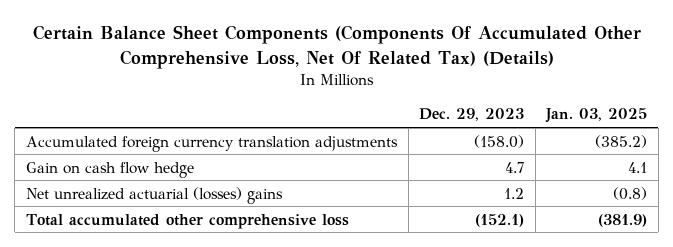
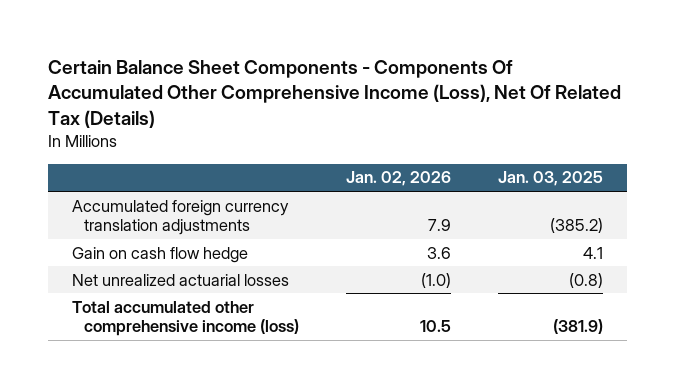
- Certain Balance Sheet Components (Components Of Accumulated Other Comprehensive Loss, Net Of Related Tax) (Details)
+ Certain Balance Sheet Components - Components Of Accumulated Other Comprehensive Income (Loss), Net Of Related Tax (Details)
- | Dec. 29, 2023 | Jan. 03, 2025
+ | Jan. 02, 2026 | Jan. 03, 2025
- Net unrealized actuarial (losses) gains | 1.2 | (0.8)
- Total accumulated other comprehensive loss | (152.1) | (381.9)
+ Net unrealized actuarial losses | (1.0) | (0.8)
+ Total accumulated other comprehensive income (loss) | 10.5 | (381.9)

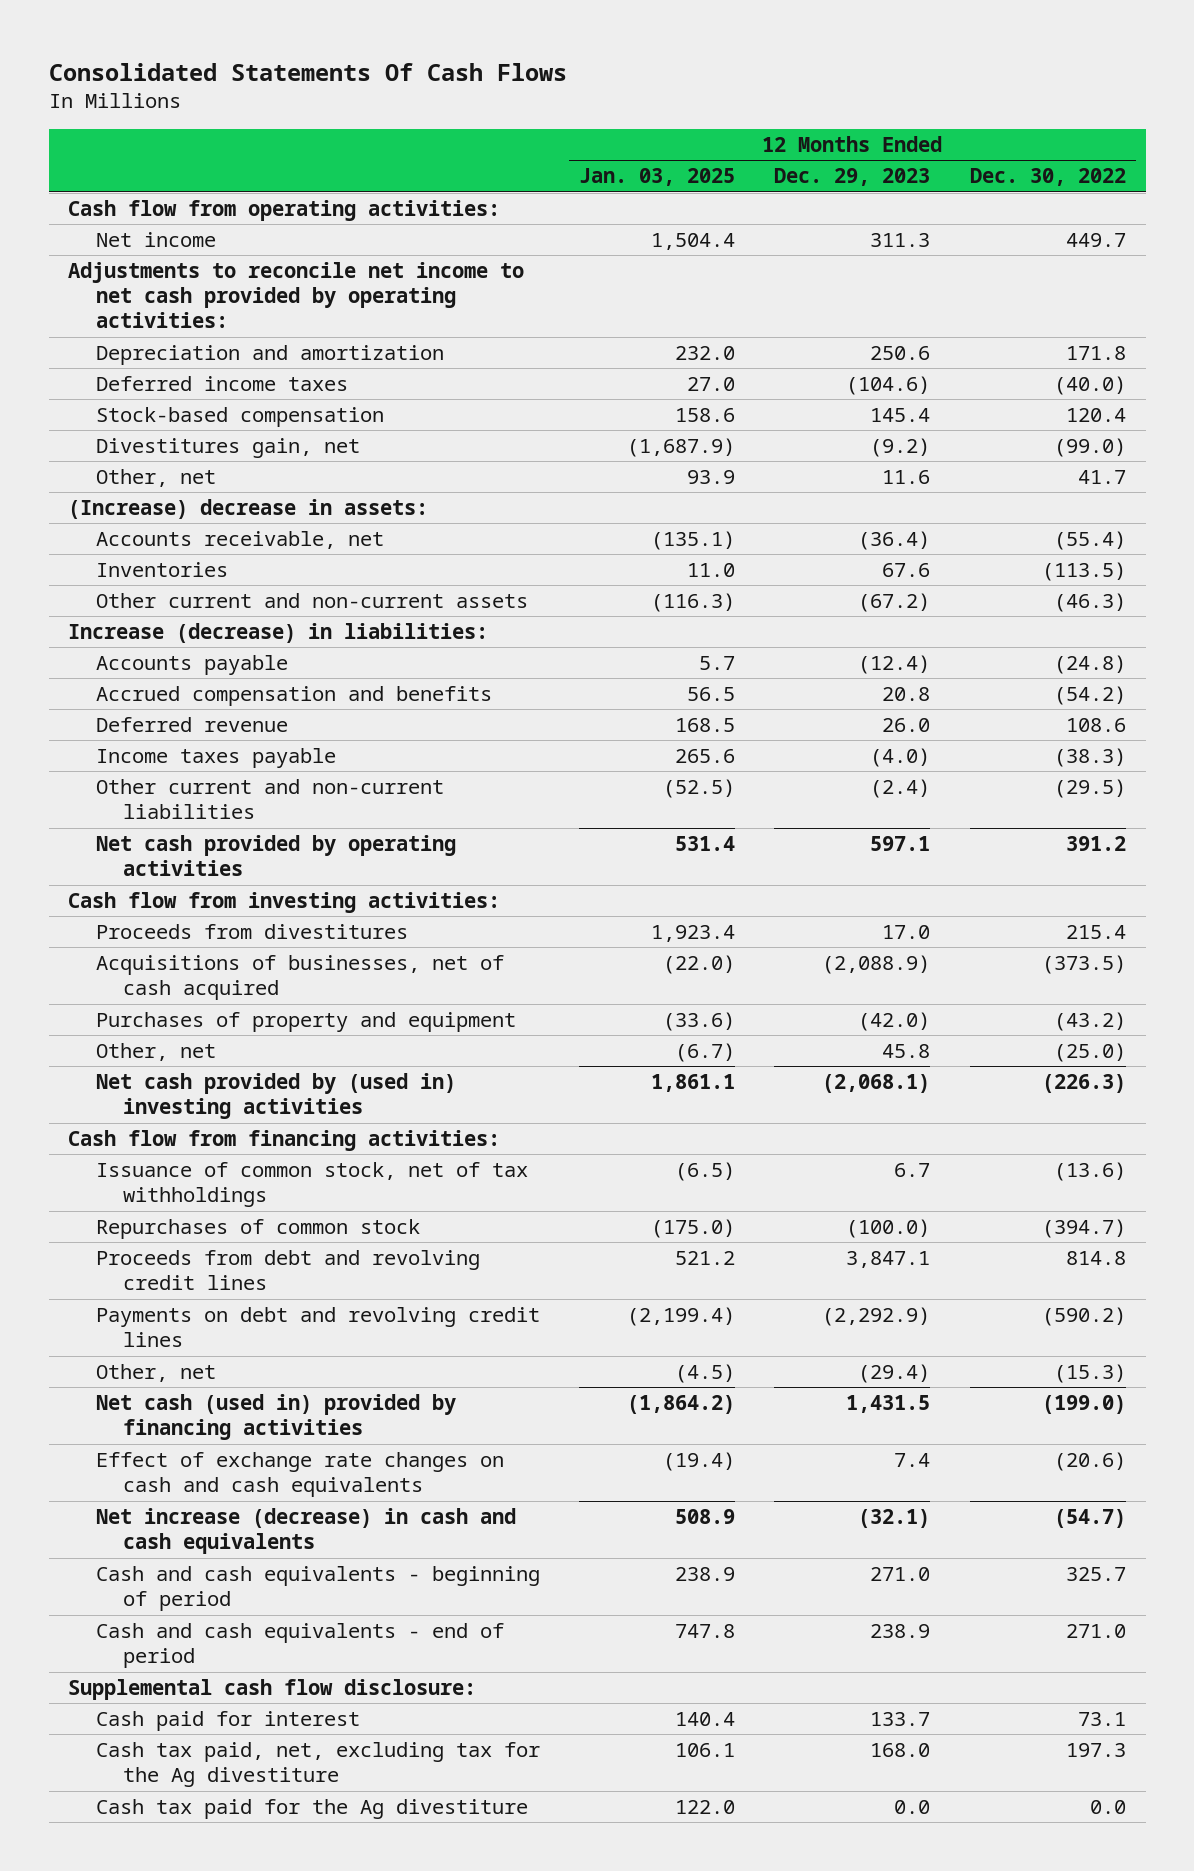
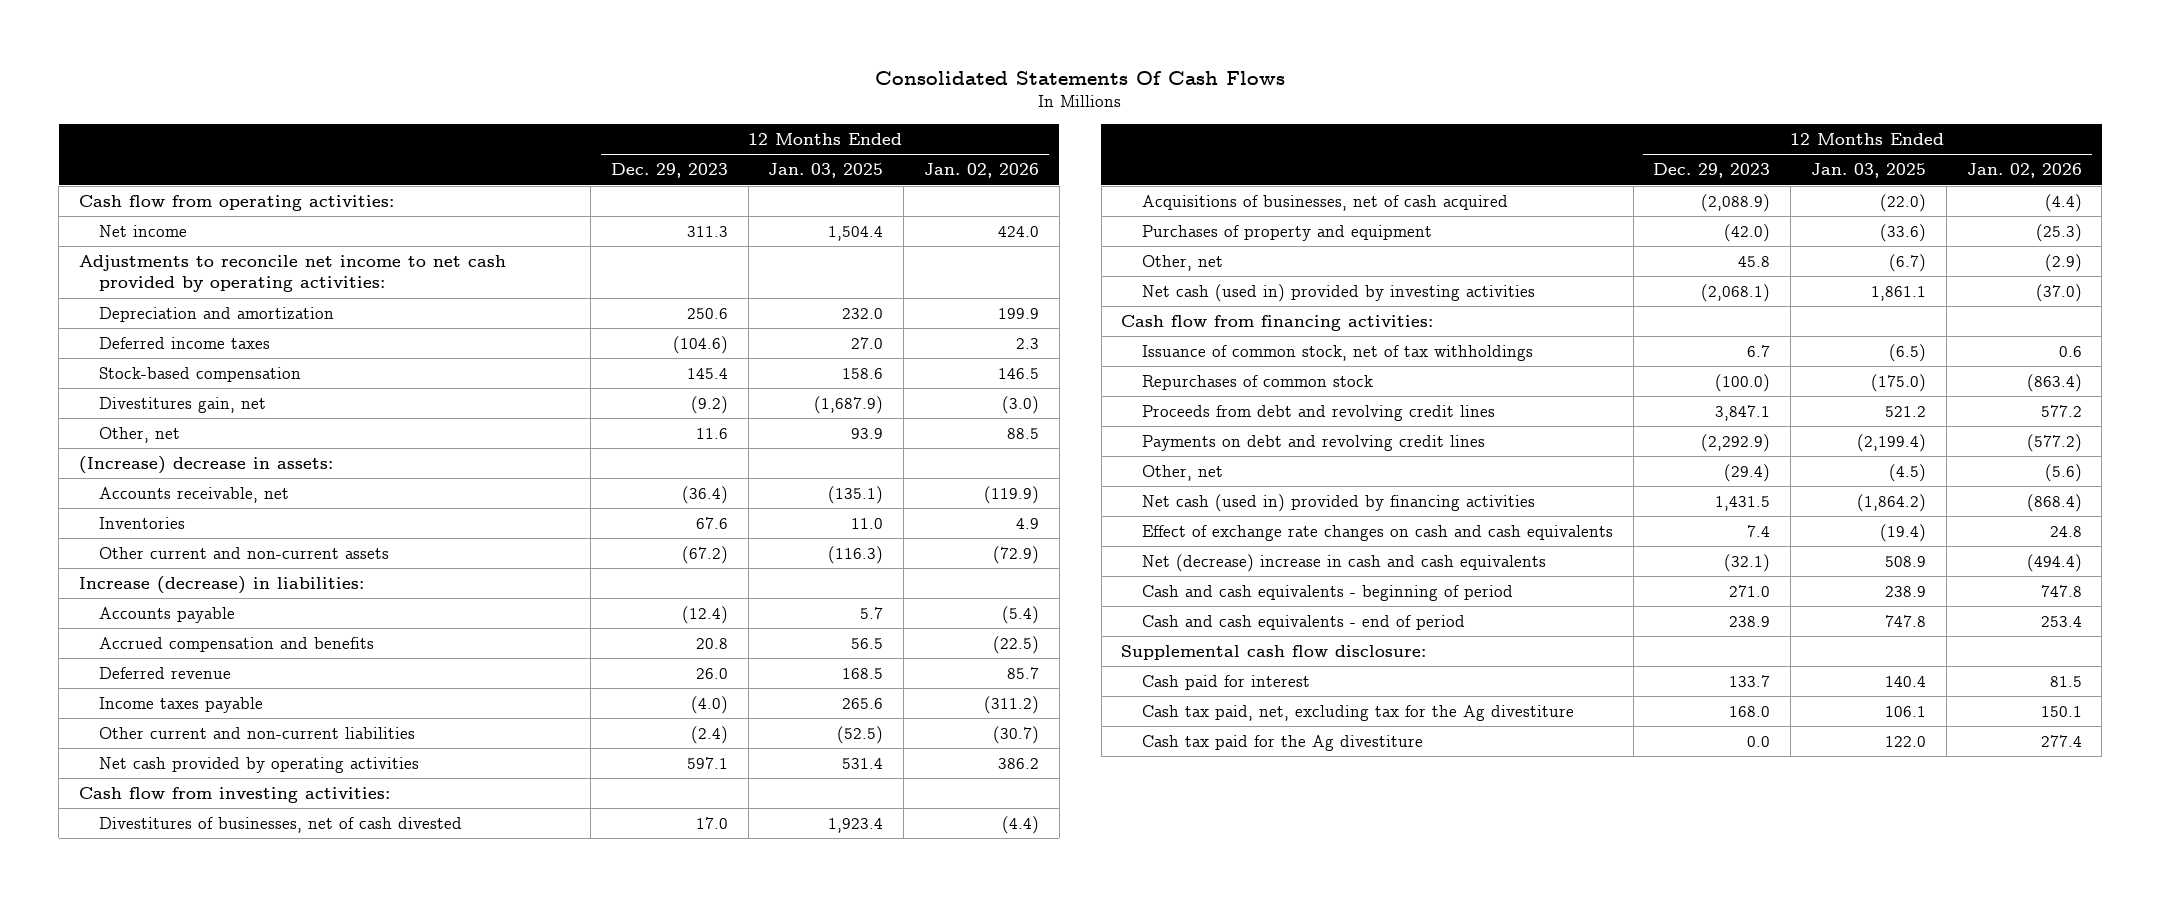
- | 12 Months Ended Jan. 03, 2025 | 12 Months Ended Dec. 29, 2023 | 12 Months Ended Dec. 30, 2022
+ | 12 Months Ended Dec. 29, 2023 | 12 Months Ended Jan. 03, 2025 | 12 Months Ended Jan. 02, 2026
- Proceeds from divestitures | 1,923.4 | 17.0 | 215.4
+ Divestitures of businesses, net of cash divested | 17.0 | 1,923.4 | (4.4)
- Net cash provided by (used in) investing activities | 1,861.1 | (2,068.1) | (226.3)
+ Net cash (used in) provided by investing activities | (2,068.1) | 1,861.1 | (37.0)
- Net increase (decrease) in cash and cash equivalents | 508.9 | (32.1) | (54.7)
+ Net (decrease) increase in cash and cash equivalents | (32.1) | 508.9 | (494.4)

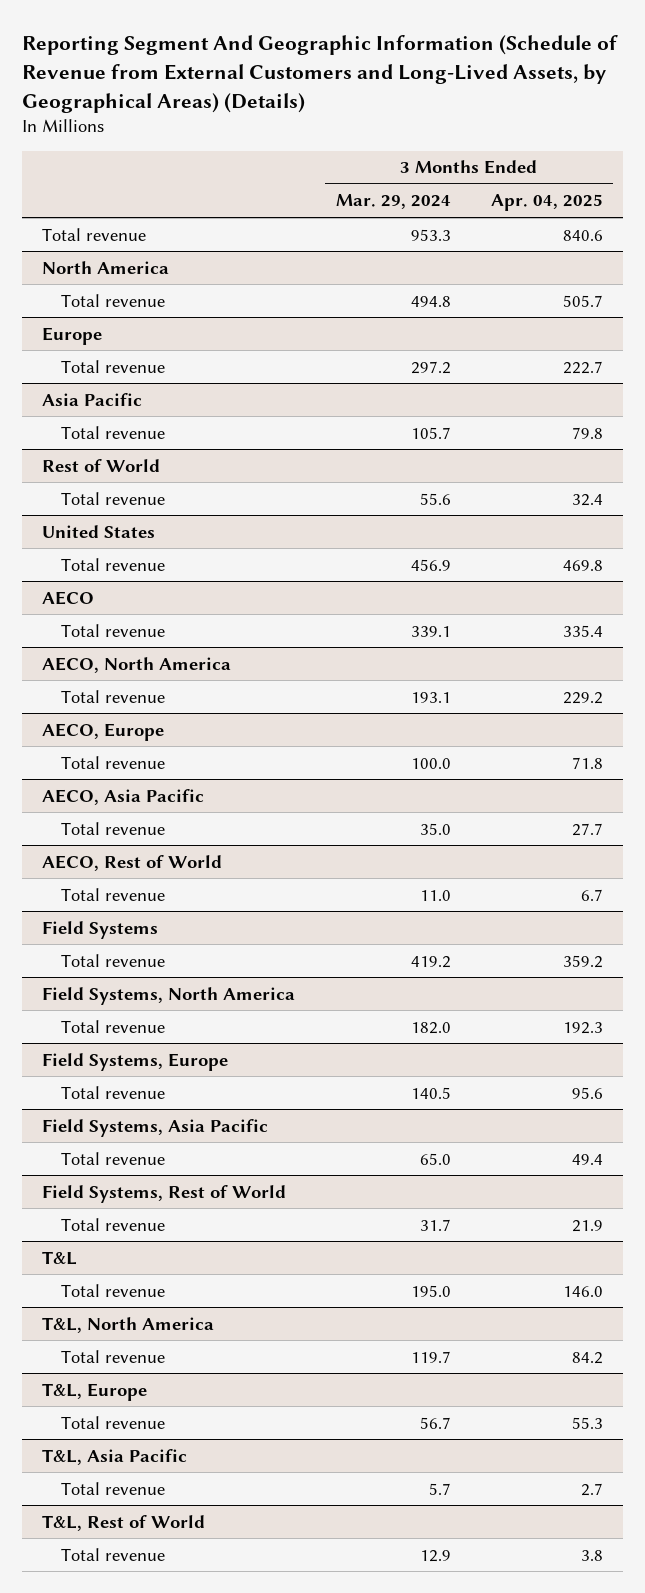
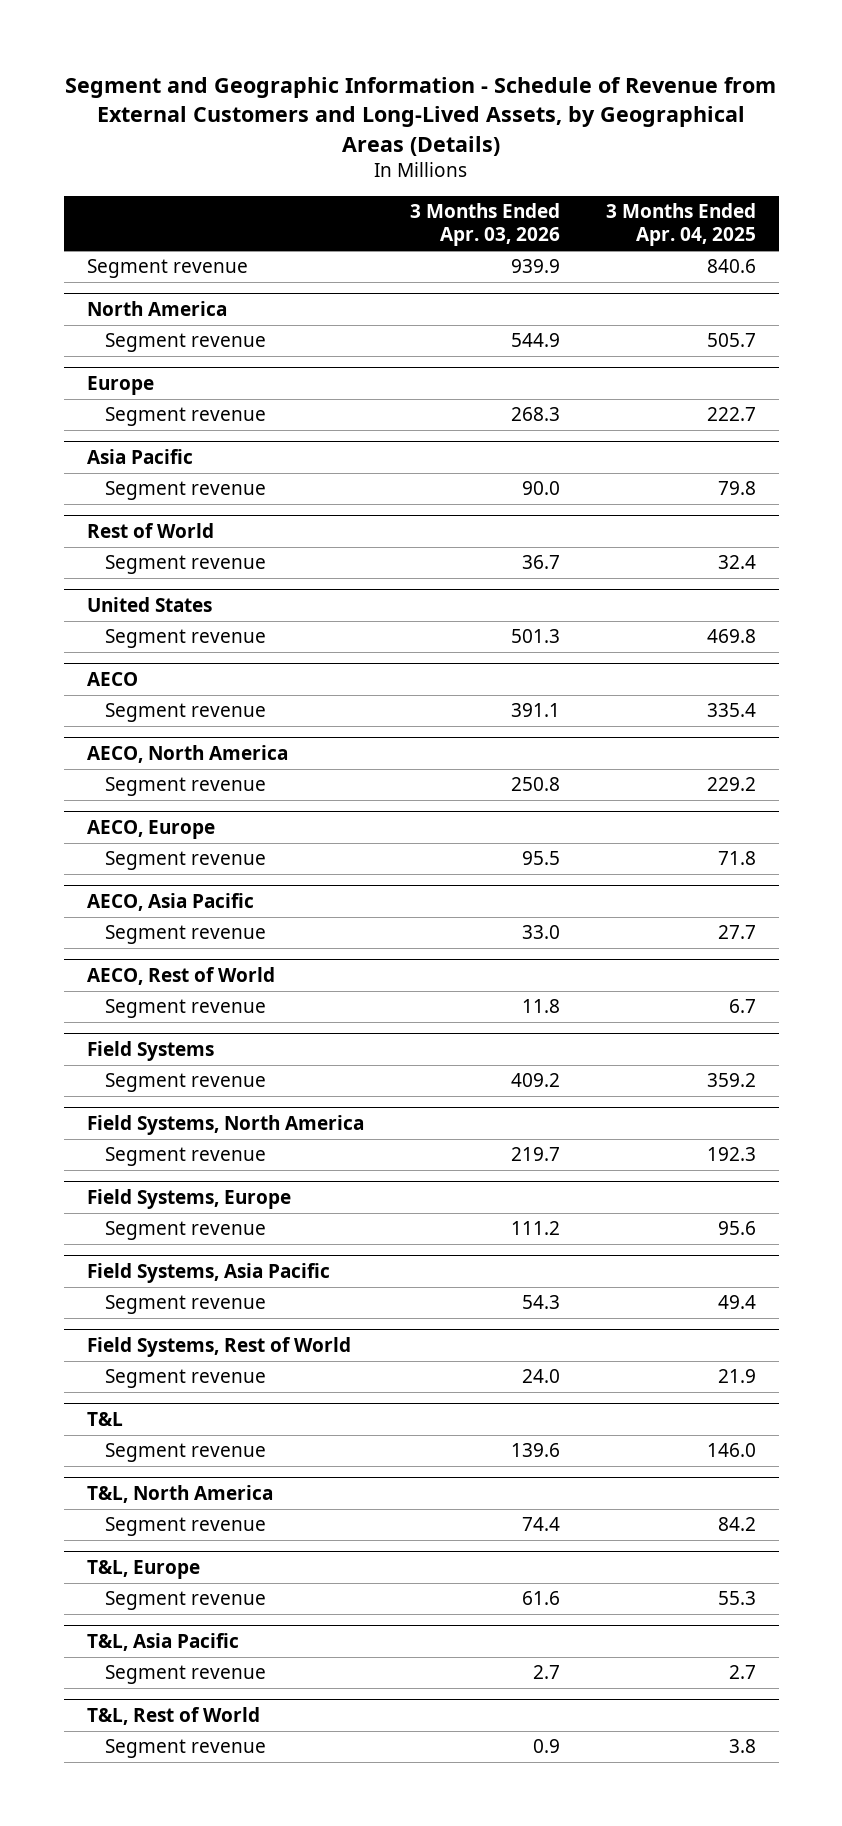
- Reporting Segment And Geographic Information (Schedule of Revenue from External Customers and Long-Lived Assets, by Geographical Areas) (Details)
+ Segment and Geographic Information - Schedule of Revenue from External Customers and Long-Lived Assets, by Geographical Areas (Details)
- | 3 Months Ended Mar. 29, 2024 | 3 Months Ended Apr. 04, 2025
+ | 3 Months Ended Apr. 03, 2026 | 3 Months Ended Apr. 04, 2025
- Total revenue | 953.3 | 840.6
+ Segment revenue | 939.9 | 840.6
@ North America
- Total revenue | 494.8 | 505.7
+ Segment revenue | 544.9 | 505.7
@ Europe
- Total revenue | 297.2 | 222.7
+ Segment revenue | 268.3 | 222.7
@ Asia Pacific
- Total revenue | 105.7 | 79.8
+ Segment revenue | 90.0 | 79.8
@ Rest of World
- Total revenue | 55.6 | 32.4
+ Segment revenue | 36.7 | 32.4
@ United States
- Total revenue | 456.9 | 469.8
+ Segment revenue | 501.3 | 469.8
@ AECO
- Total revenue | 339.1 | 335.4
+ Segment revenue | 391.1 | 335.4
@ AECO, North America
- Total revenue | 193.1 | 229.2
+ Segment revenue | 250.8 | 229.2
@ AECO, Europe
- Total revenue | 100.0 | 71.8
+ Segment revenue | 95.5 | 71.8
@ AECO, Asia Pacific
- Total revenue | 35.0 | 27.7
+ Segment revenue | 33.0 | 27.7
@ AECO, Rest of World
- Total revenue | 11.0 | 6.7
+ Segment revenue | 11.8 | 6.7
@ Field Systems
- Total revenue | 419.2 | 359.2
+ Segment revenue | 409.2 | 359.2
@ Field Systems, North America
- Total revenue | 182.0 | 192.3
+ Segment revenue | 219.7 | 192.3
@ Field Systems, Europe
- Total revenue | 140.5 | 95.6
+ Segment revenue | 111.2 | 95.6
@ Field Systems, Asia Pacific
- Total revenue | 65.0 | 49.4
+ Segment revenue | 54.3 | 49.4
@ Field Systems, Rest of World
- Total revenue | 31.7 | 21.9
+ Segment revenue | 24.0 | 21.9
@ T&L
- Total revenue | 195.0 | 146.0
+ Segment revenue | 139.6 | 146.0
@ T&L, North America
- Total revenue | 119.7 | 84.2
+ Segment revenue | 74.4 | 84.2
@ T&L, Europe
- Total revenue | 56.7 | 55.3
+ Segment revenue | 61.6 | 55.3
@ T&L, Asia Pacific
- Total revenue | 5.7 | 2.7
+ Segment revenue | 2.7 | 2.7
@ T&L, Rest of World
- Total revenue | 12.9 | 3.8
+ Segment revenue | 0.9 | 3.8

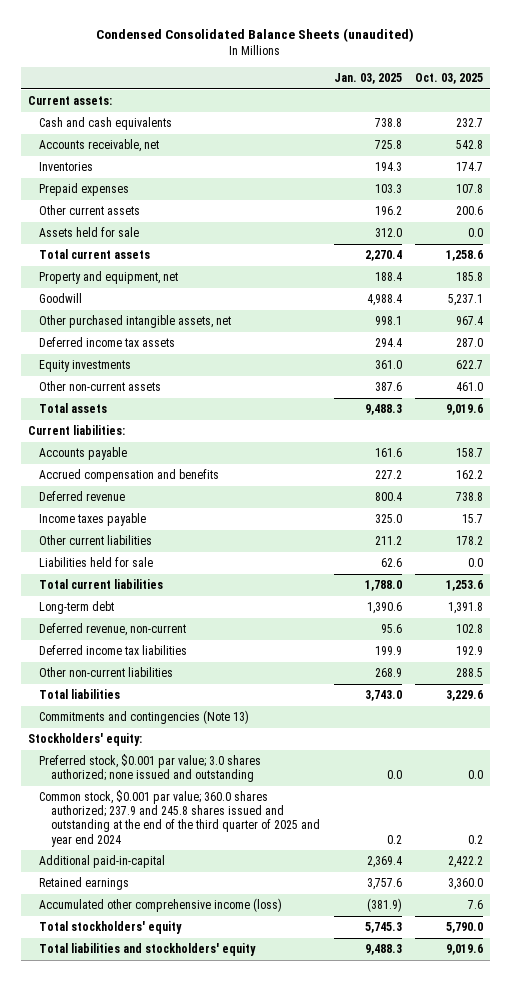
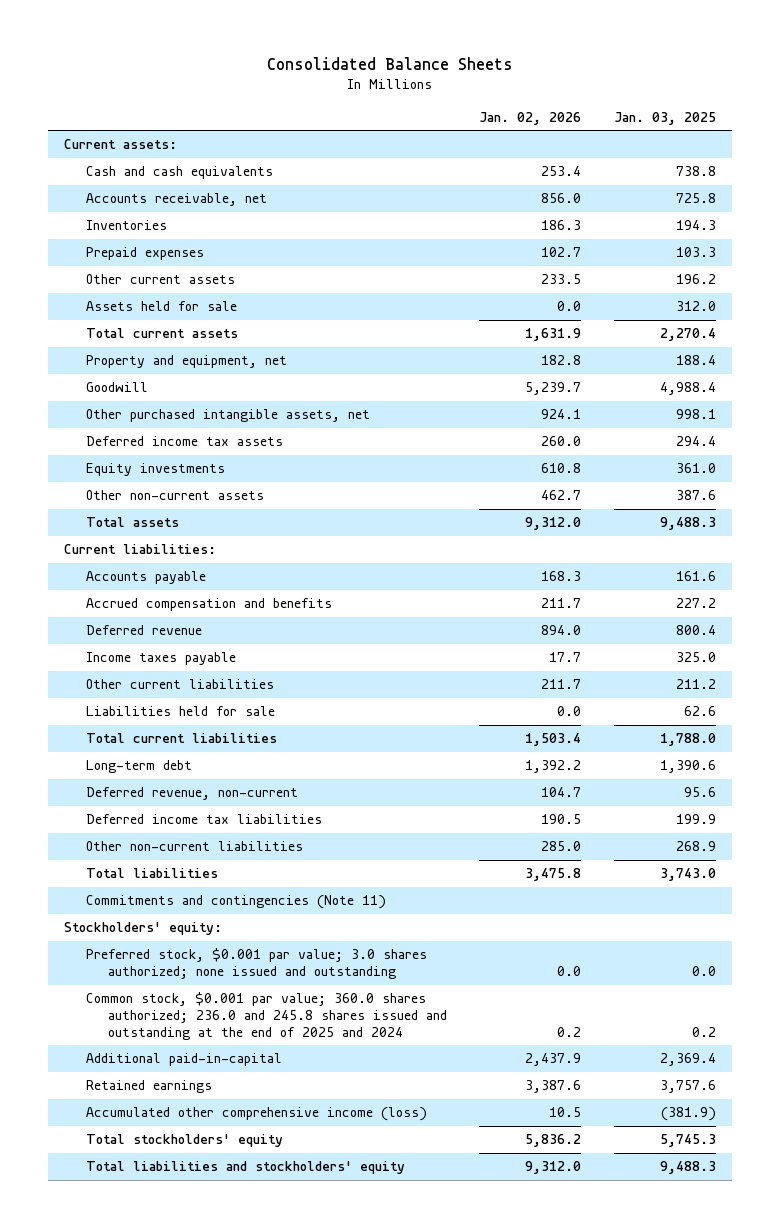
- Condensed Consolidated Balance Sheets (unaudited)
+ Consolidated Balance Sheets
- | Jan. 03, 2025 | Oct. 03, 2025
+ | Jan. 02, 2026 | Jan. 03, 2025
- Commitments and contingencies (Note 13)
+ Commitments and contingencies (Note 11)
- Common stock, $0.001 par value; 360.0 shares authorized; 237.9 and 245.8 shares issued and outstanding at the end of the third quarter of 2025 and year end 2024 | 0.2 | 0.2
+ Common stock, $0.001 par value; 360.0 shares authorized; 236.0 and 245.8 shares issued and outstanding at the end of 2025 and 2024 | 0.2 | 0.2

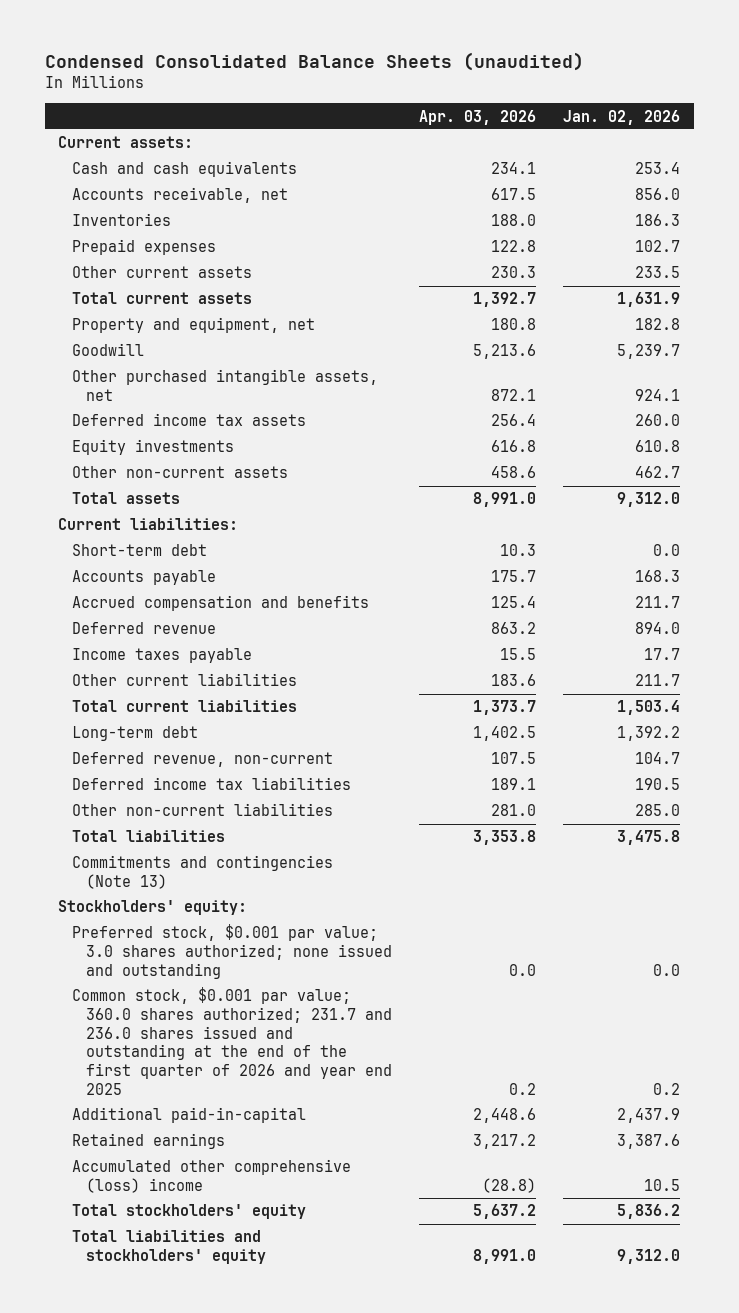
- Consolidated Balance Sheets
+ Condensed Consolidated Balance Sheets (unaudited)
- | Jan. 02, 2026 | Jan. 03, 2025
+ | Apr. 03, 2026 | Jan. 02, 2026
- Assets held for sale | 0.0 | 312.0
+ Short-term debt | 10.3 | 0.0
- Liabilities held for sale | 0.0 | 62.6
- Commitments and contingencies (Note 11)
+ Commitments and contingencies (Note 13)
- Common stock, $0.001 par value; 360.0 shares authorized; 236.0 and 245.8 shares issued and outstanding at the end of 2025 and 2024 | 0.2 | 0.2
+ Common stock, $0.001 par value; 360.0 shares authorized; 231.7 and 236.0 shares issued and outstanding at the end of the first quarter of 2026 and year end 2025 | 0.2 | 0.2
- Accumulated other comprehensive income (loss) | 10.5 | (381.9)
+ Accumulated other comprehensive (loss) income | (28.8) | 10.5

